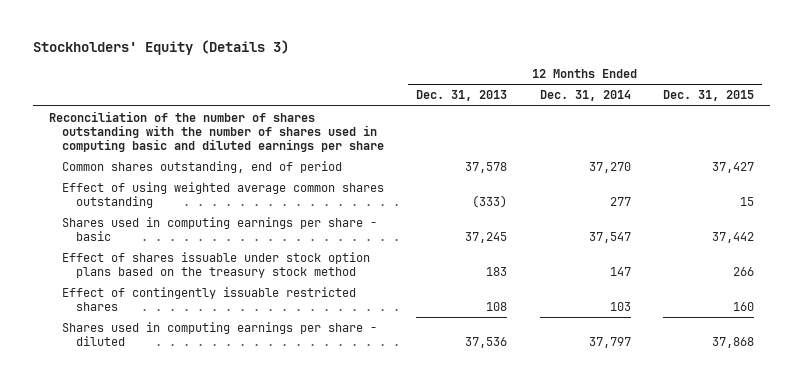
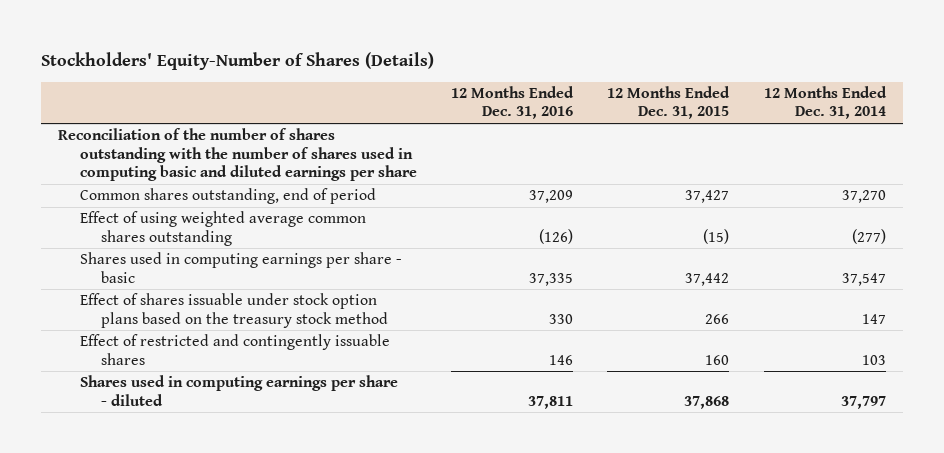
- Stockholders' Equity (Details 3)
+ Stockholders' Equity-Number of Shares (Details)
- | 12 Months Ended Dec. 31, 2013 | 12 Months Ended Dec. 31, 2014 | 12 Months Ended Dec. 31, 2015
+ | 12 Months Ended Dec. 31, 2016 | 12 Months Ended Dec. 31, 2015 | 12 Months Ended Dec. 31, 2014
- Effect of using weighted average common shares outstanding | (333) | 277 | 15
+ Effect of using weighted average common shares outstanding | (126) | (15) | (277)
- Effect of contingently issuable restricted shares | 108 | 103 | 160
+ Effect of restricted and contingently issuable shares | 146 | 160 | 103

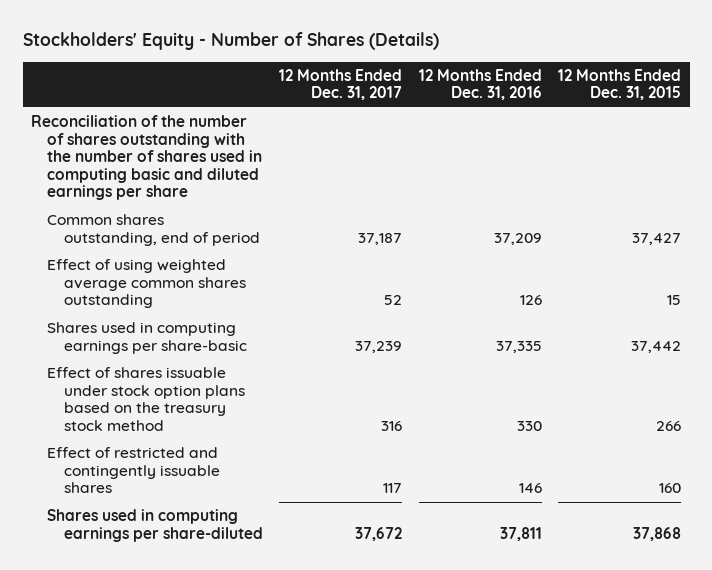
- Stockholders' Equity-Number of Shares (Details)
+ Stockholders' Equity - Number of Shares (Details)
- | 12 Months Ended Dec. 31, 2016 | 12 Months Ended Dec. 31, 2015 | 12 Months Ended Dec. 31, 2014
+ | 12 Months Ended Dec. 31, 2017 | 12 Months Ended Dec. 31, 2016 | 12 Months Ended Dec. 31, 2015
- Effect of using weighted average common shares outstanding | (126) | (15) | (277)
- Shares used in computing earnings per share - basic | 37,335 | 37,442 | 37,547
+ Effect of using weighted average common shares outstanding | 52 | 126 | 15
+ Shares used in computing earnings per share-basic | 37,239 | 37,335 | 37,442
- Shares used in computing earnings per share - diluted | 37,811 | 37,868 | 37,797
+ Shares used in computing earnings per share-diluted | 37,672 | 37,811 | 37,868

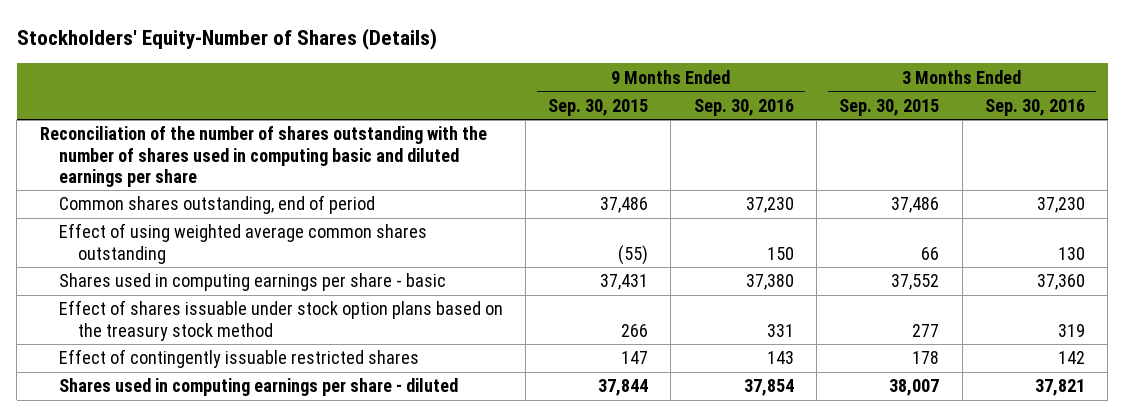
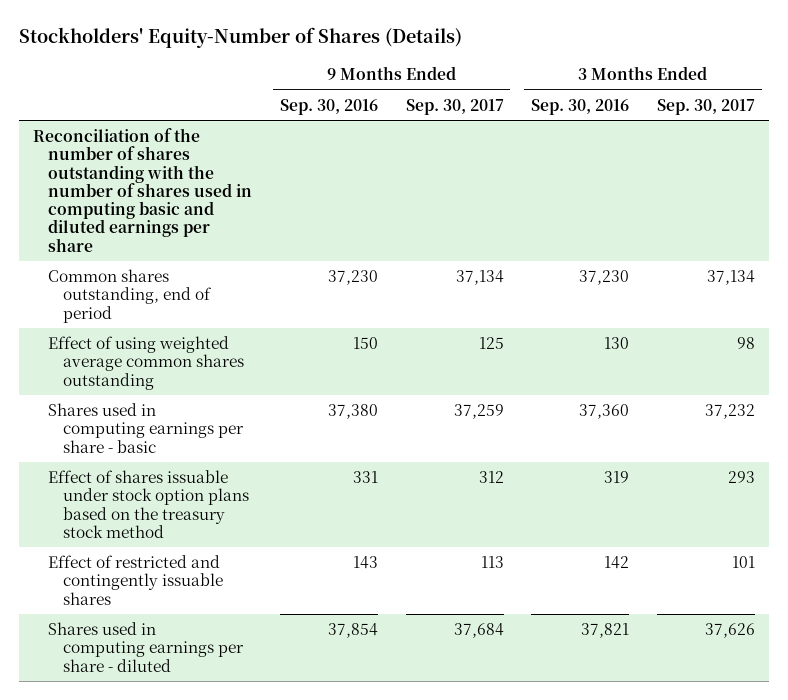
- | 9 Months Ended Sep. 30, 2015 | 9 Months Ended Sep. 30, 2016 | 3 Months Ended Sep. 30, 2015 | 3 Months Ended Sep. 30, 2016
+ | 9 Months Ended Sep. 30, 2016 | 9 Months Ended Sep. 30, 2017 | 3 Months Ended Sep. 30, 2016 | 3 Months Ended Sep. 30, 2017
- Effect of contingently issuable restricted shares | 147 | 143 | 178 | 142
+ Effect of restricted and contingently issuable shares | 143 | 113 | 142 | 101

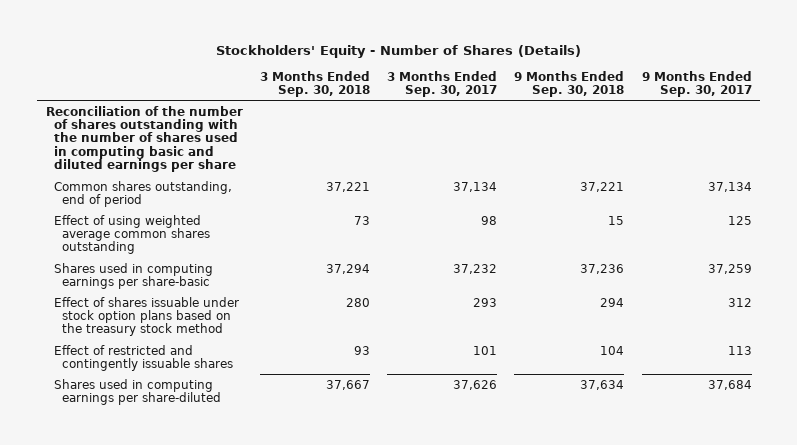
- Stockholders' Equity-Number of Shares (Details)
+ Stockholders' Equity - Number of Shares (Details)
- | 9 Months Ended Sep. 30, 2016 | 9 Months Ended Sep. 30, 2017 | 3 Months Ended Sep. 30, 2016 | 3 Months Ended Sep. 30, 2017
+ | 3 Months Ended Sep. 30, 2018 | 3 Months Ended Sep. 30, 2017 | 9 Months Ended Sep. 30, 2018 | 9 Months Ended Sep. 30, 2017
- Shares used in computing earnings per share - basic | 37,380 | 37,259 | 37,360 | 37,232
+ Shares used in computing earnings per share-basic | 37,294 | 37,232 | 37,236 | 37,259
- Shares used in computing earnings per share - diluted | 37,854 | 37,684 | 37,821 | 37,626
+ Shares used in computing earnings per share-diluted | 37,667 | 37,626 | 37,634 | 37,684

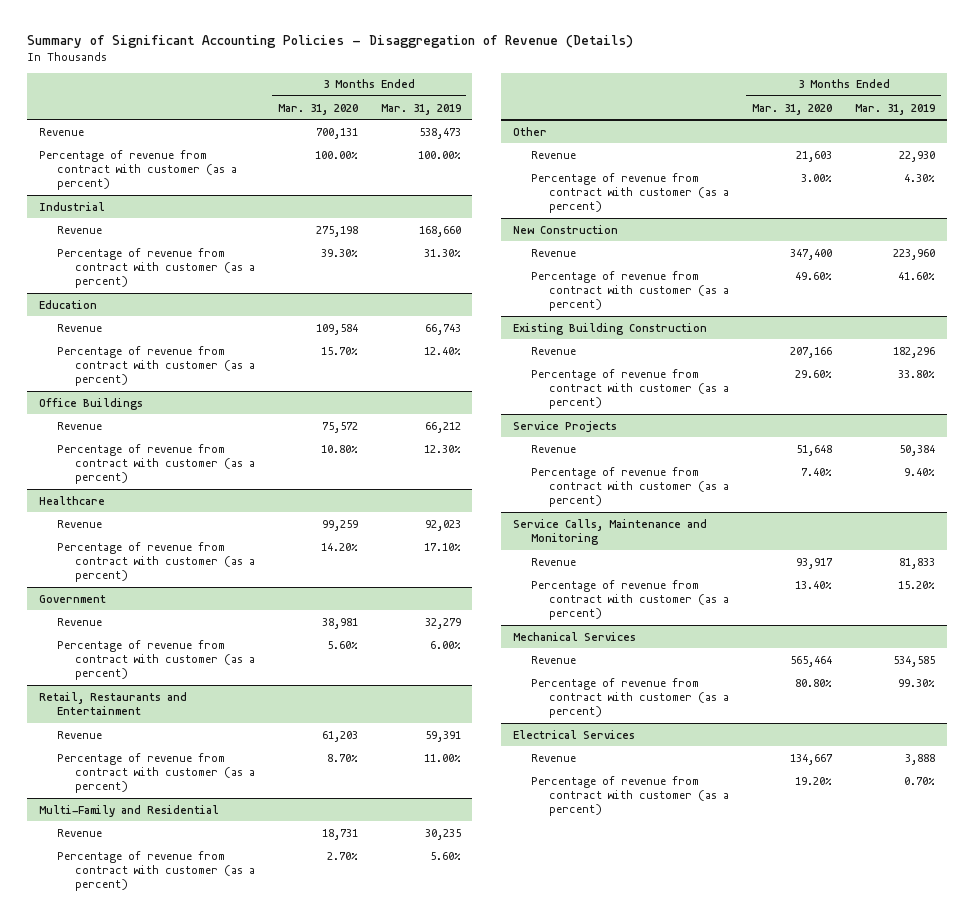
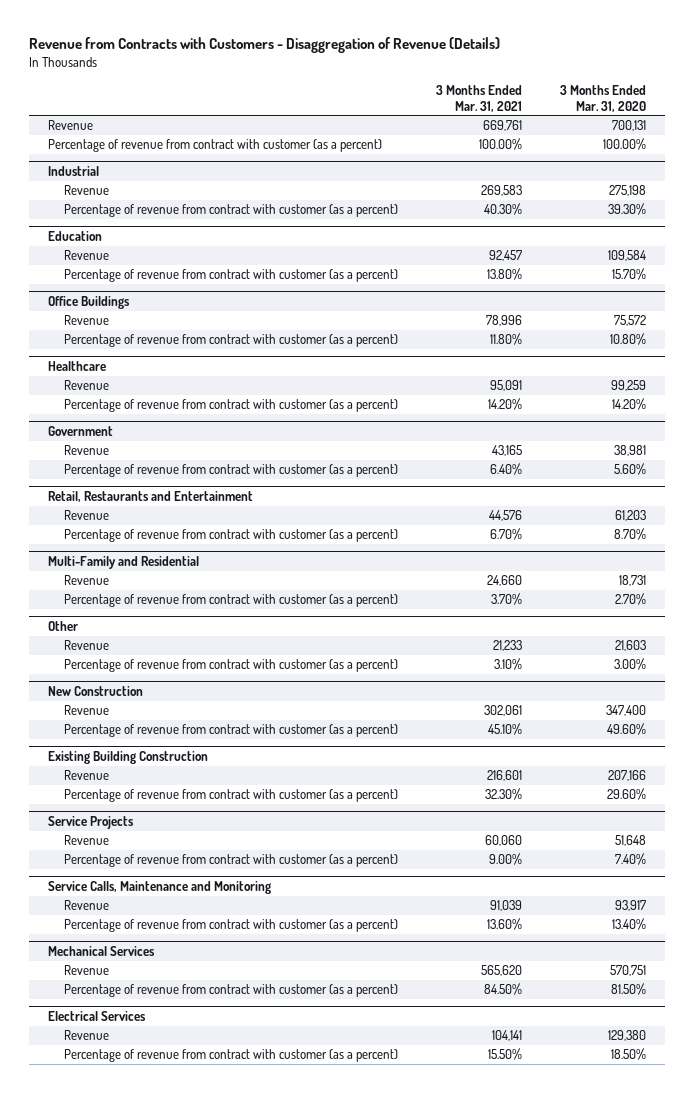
- Summary of Significant Accounting Policies - Disaggregation of Revenue (Details)
+ Revenue from Contracts with Customers - Disaggregation of Revenue (Details)
- | 3 Months Ended Mar. 31, 2020 | 3 Months Ended Mar. 31, 2019
+ | 3 Months Ended Mar. 31, 2021 | 3 Months Ended Mar. 31, 2020
@ Mechanical Services
- Revenue | 565,464 | 534,585
- Percentage of revenue from contract with customer (as a percent) | 80.80% | 99.30%
+ Revenue | 565,620 | 570,751
+ Percentage of revenue from contract with customer (as a percent) | 84.50% | 81.50%
@ Electrical Services
- Revenue | 134,667 | 3,888
- Percentage of revenue from contract with customer (as a percent) | 19.20% | 0.70%
+ Revenue | 104,141 | 129,380
+ Percentage of revenue from contract with customer (as a percent) | 15.50% | 18.50%

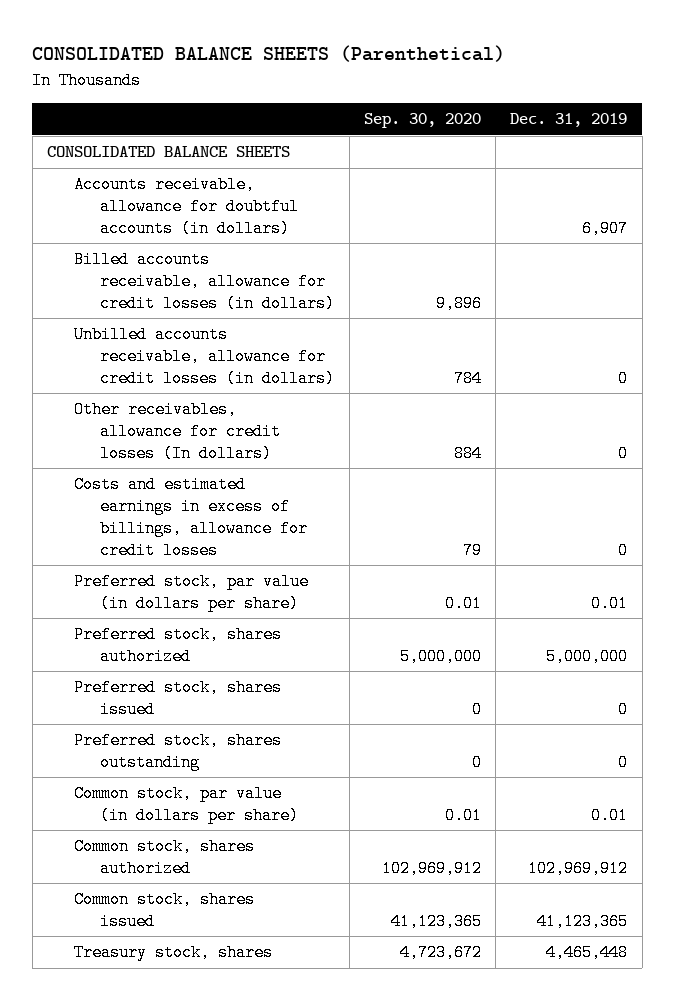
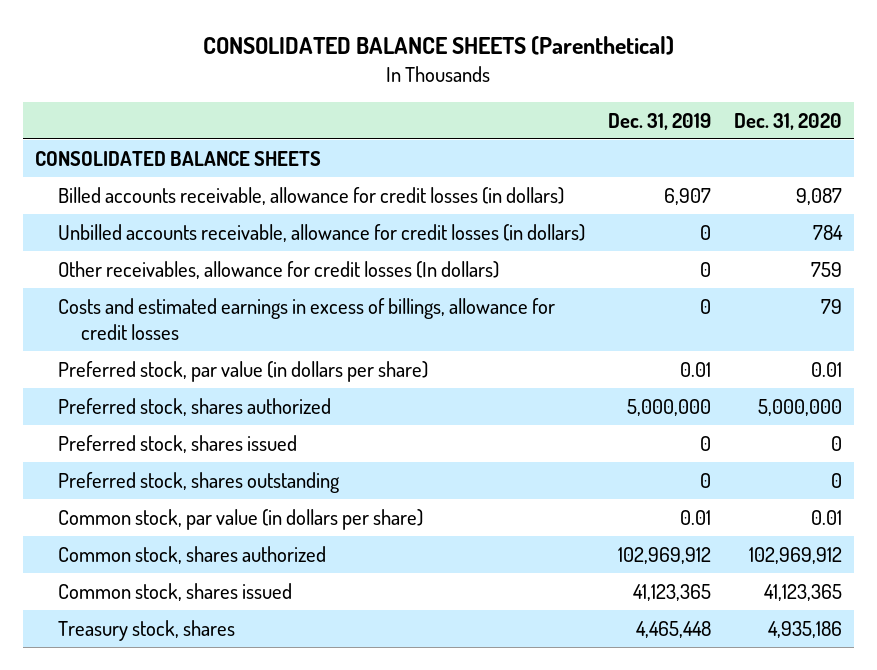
- | Sep. 30, 2020 | Dec. 31, 2019
+ | Dec. 31, 2019 | Dec. 31, 2020
- Accounts receivable, allowance for doubtful accounts (in dollars) | | 6,907
- Billed accounts receivable, allowance for credit losses (in dollars) | 9,896 |
+ Billed accounts receivable, allowance for credit losses (in dollars) | 6,907 | 9,087

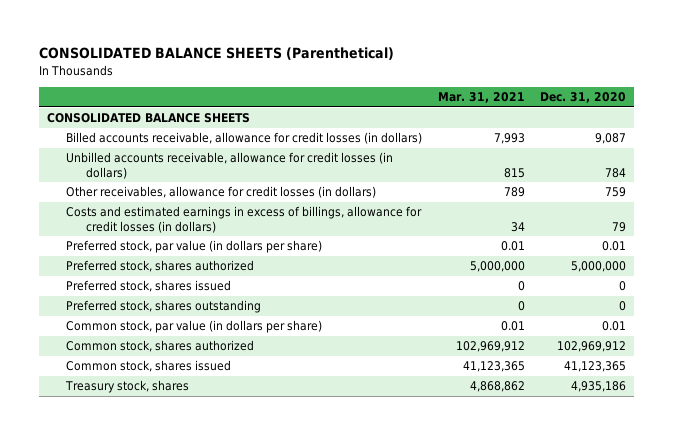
- | Dec. 31, 2019 | Dec. 31, 2020
+ | Mar. 31, 2021 | Dec. 31, 2020
- Other receivables, allowance for credit losses (In dollars) | 0 | 759
- Costs and estimated earnings in excess of billings, allowance for credit losses | 0 | 79
+ Other receivables, allowance for credit losses (in dollars) | 789 | 759
+ Costs and estimated earnings in excess of billings, allowance for credit losses (in dollars) | 34 | 79

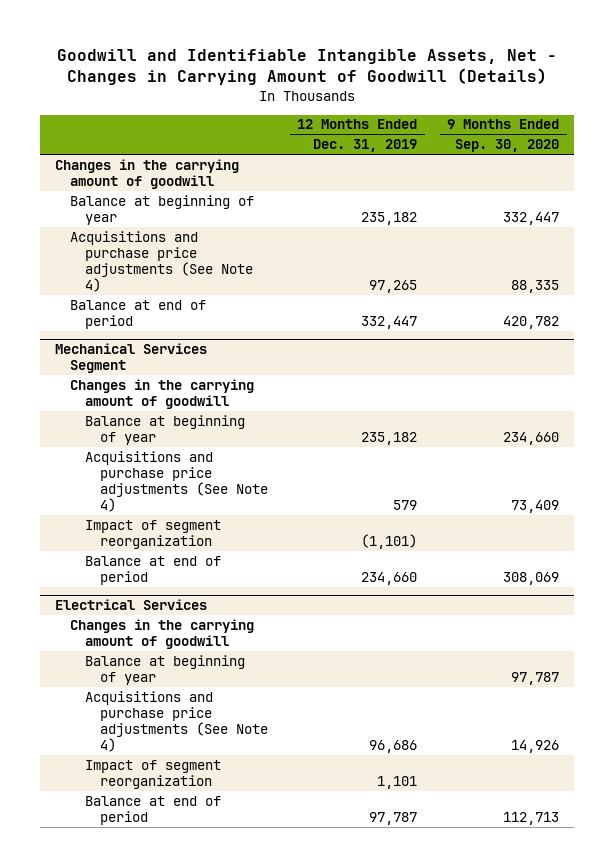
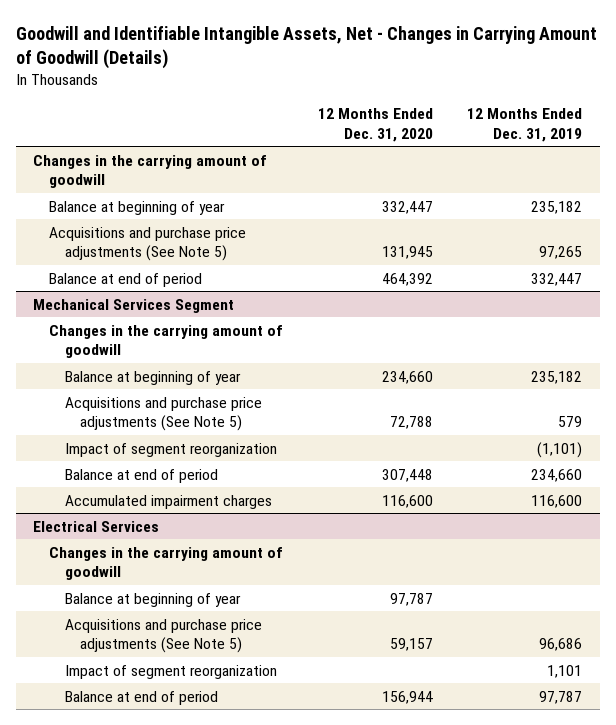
- | 12 Months Ended Dec. 31, 2019 | 9 Months Ended Sep. 30, 2020
+ | 12 Months Ended Dec. 31, 2020 | 12 Months Ended Dec. 31, 2019
- Acquisitions and purchase price adjustments (See Note 4) | 97,265 | 88,335
+ Acquisitions and purchase price adjustments (See Note 5) | 131,945 | 97,265
@ Mechanical Services Segment
- Acquisitions and purchase price adjustments (See Note 4) | 579 | 73,409
+ Acquisitions and purchase price adjustments (See Note 5) | 72,788 | 579
+ Accumulated impairment charges | 116,600 | 116,600
@ Electrical Services
- Acquisitions and purchase price adjustments (See Note 4) | 96,686 | 14,926
+ Acquisitions and purchase price adjustments (See Note 5) | 59,157 | 96,686

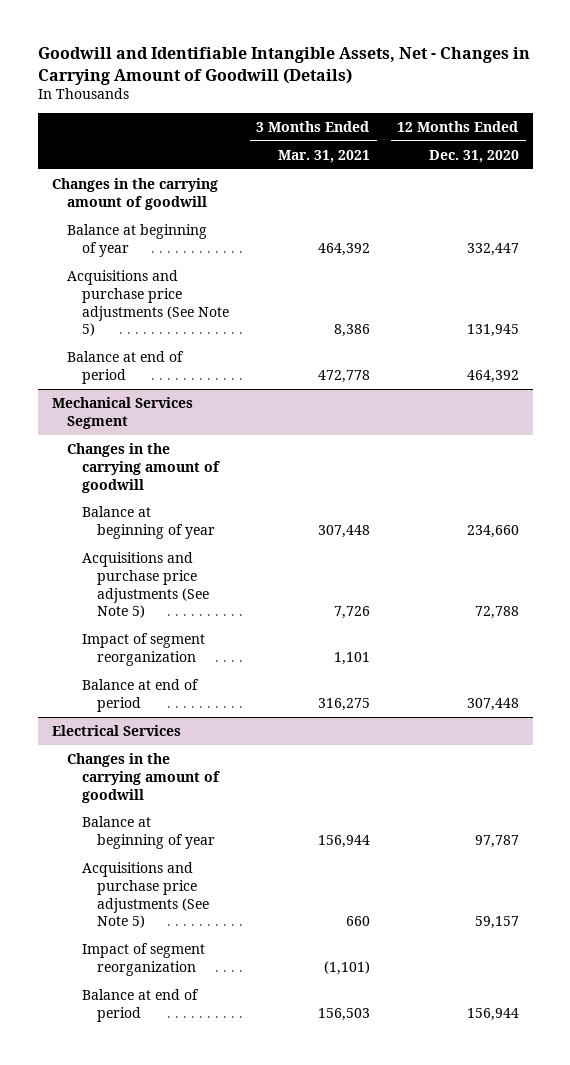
- | 12 Months Ended Dec. 31, 2020 | 12 Months Ended Dec. 31, 2019
+ | 3 Months Ended Mar. 31, 2021 | 12 Months Ended Dec. 31, 2020
@ Mechanical Services Segment
- Accumulated impairment charges | 116,600 | 116,600

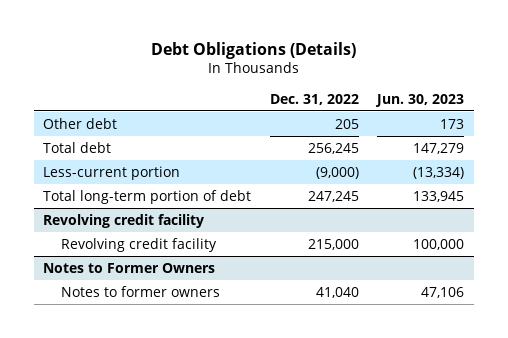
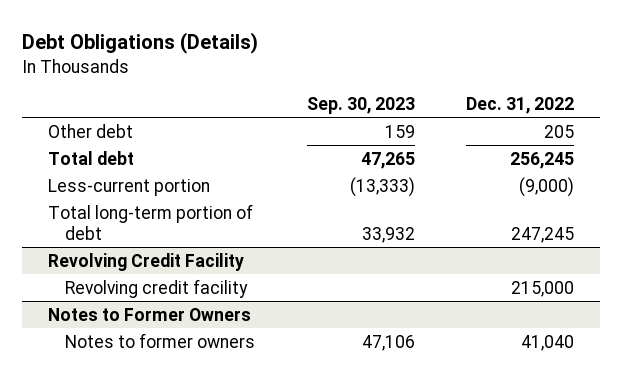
- | Dec. 31, 2022 | Jun. 30, 2023
+ | Sep. 30, 2023 | Dec. 31, 2022
- Revolving credit facility
+ Revolving Credit Facility

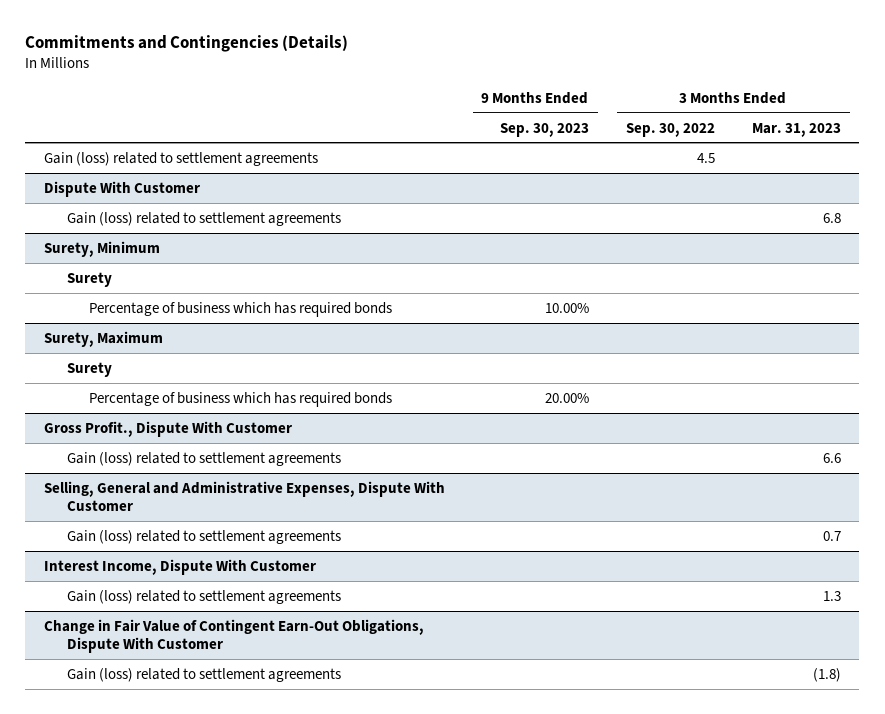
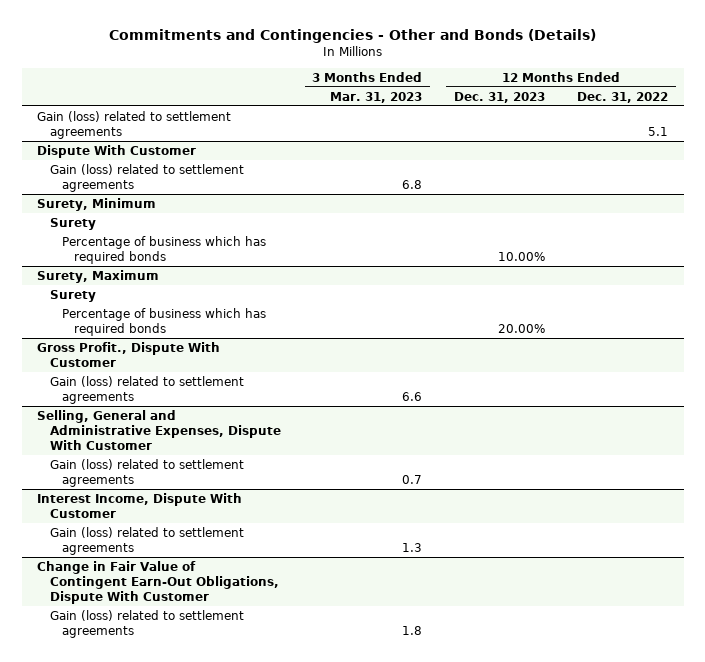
- Commitments and Contingencies (Details)
+ Commitments and Contingencies - Other and Bonds (Details)
- | 9 Months Ended Sep. 30, 2023 | 3 Months Ended Sep. 30, 2022 | 3 Months Ended Mar. 31, 2023
+ | 3 Months Ended Mar. 31, 2023 | 12 Months Ended Dec. 31, 2023 | 12 Months Ended Dec. 31, 2022
@ Change in Fair Value of Contingent Earn-Out Obligations, Dispute With Customer
- Gain (loss) related to settlement agreements | | | (1.8)
+ Gain (loss) related to settlement agreements | 1.8 | |

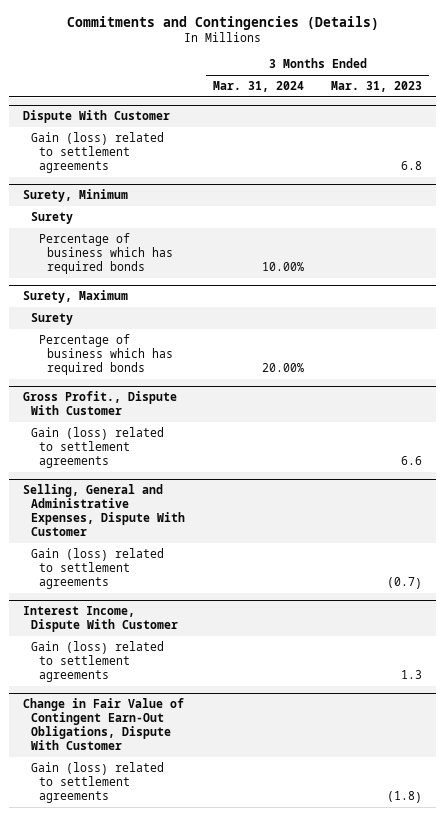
- Commitments and Contingencies - Other and Bonds (Details)
+ Commitments and Contingencies (Details)
- | 3 Months Ended Mar. 31, 2023 | 12 Months Ended Dec. 31, 2023 | 12 Months Ended Dec. 31, 2022
+ | 3 Months Ended Mar. 31, 2024 | 3 Months Ended Mar. 31, 2023
- Gain (loss) related to settlement agreements | | | 5.1
@ Selling, General and Administrative Expenses, Dispute With Customer
- Gain (loss) related to settlement agreements | 0.7 | |
+ Gain (loss) related to settlement agreements | | (0.7)
@ Change in Fair Value of Contingent Earn-Out Obligations, Dispute With Customer
- Gain (loss) related to settlement agreements | 1.8 | |
+ Gain (loss) related to settlement agreements | | (1.8)

